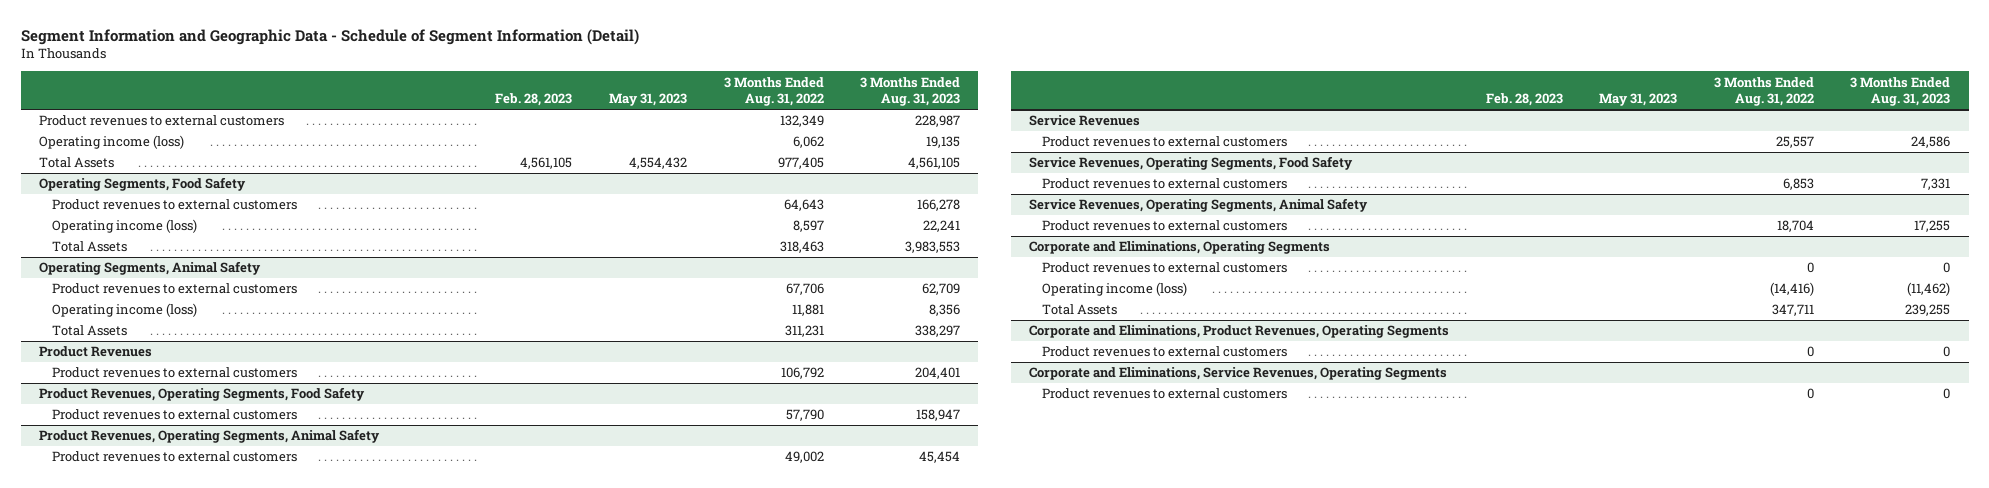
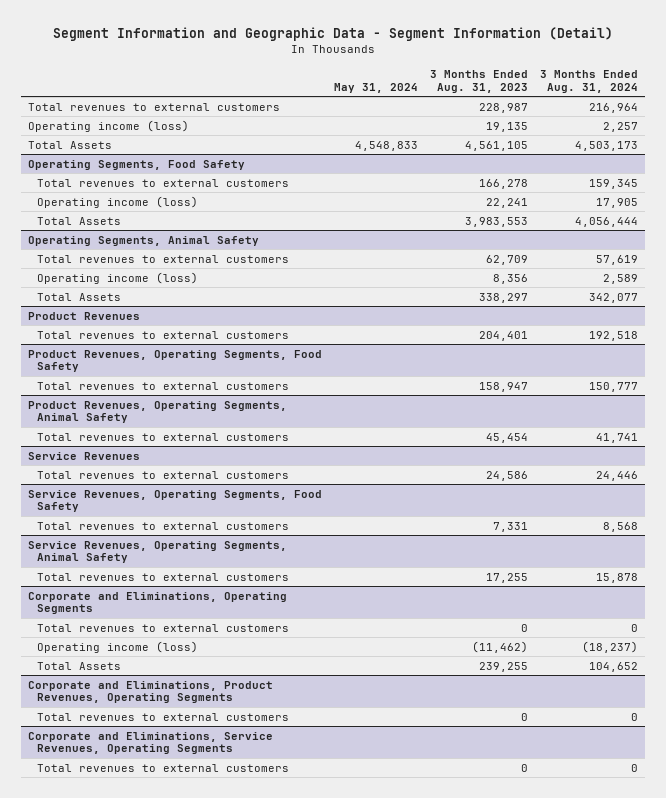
- Segment Information and Geographic Data - Schedule of Segment Information (Detail)
+ Segment Information and Geographic Data - Segment Information (Detail)
- | Feb. 28, 2023 | May 31, 2023 | 3 Months Ended Aug. 31, 2022 | 3 Months Ended Aug. 31, 2023
+ | May 31, 2024 | 3 Months Ended Aug. 31, 2023 | 3 Months Ended Aug. 31, 2024
- Product revenues to external customers | | | 132,349 | 228,987
+ Total revenues to external customers | | 228,987 | 216,964
@ Operating Segments, Food Safety
- Product revenues to external customers | | | 64,643 | 166,278
+ Total revenues to external customers | | 166,278 | 159,345
@ Operating Segments, Animal Safety
- Product revenues to external customers | | | 67,706 | 62,709
+ Total revenues to external customers | | 62,709 | 57,619
@ Product Revenues
- Product revenues to external customers | | | 106,792 | 204,401
+ Total revenues to external customers | | 204,401 | 192,518
@ Product Revenues, Operating Segments, Food Safety
- Product revenues to external customers | | | 57,790 | 158,947
+ Total revenues to external customers | | 158,947 | 150,777
@ Product Revenues, Operating Segments, Animal Safety
- Product revenues to external customers | | | 49,002 | 45,454
+ Total revenues to external customers | | 45,454 | 41,741
@ Service Revenues
- Product revenues to external customers | | | 25,557 | 24,586
+ Total revenues to external customers | | 24,586 | 24,446
@ Service Revenues, Operating Segments, Food Safety
- Product revenues to external customers | | | 6,853 | 7,331
+ Total revenues to external customers | | 7,331 | 8,568
@ Service Revenues, Operating Segments, Animal Safety
- Product revenues to external customers | | | 18,704 | 17,255
+ Total revenues to external customers | | 17,255 | 15,878
@ Corporate and Eliminations, Operating Segments
- Product revenues to external customers | | | 0 | 0
+ Total revenues to external customers | | 0 | 0
@ Corporate and Eliminations, Product Revenues, Operating Segments
- Product revenues to external customers | | | 0 | 0
+ Total revenues to external customers | | 0 | 0
@ Corporate and Eliminations, Service Revenues, Operating Segments
- Product revenues to external customers | | | 0 | 0
+ Total revenues to external customers | | 0 | 0

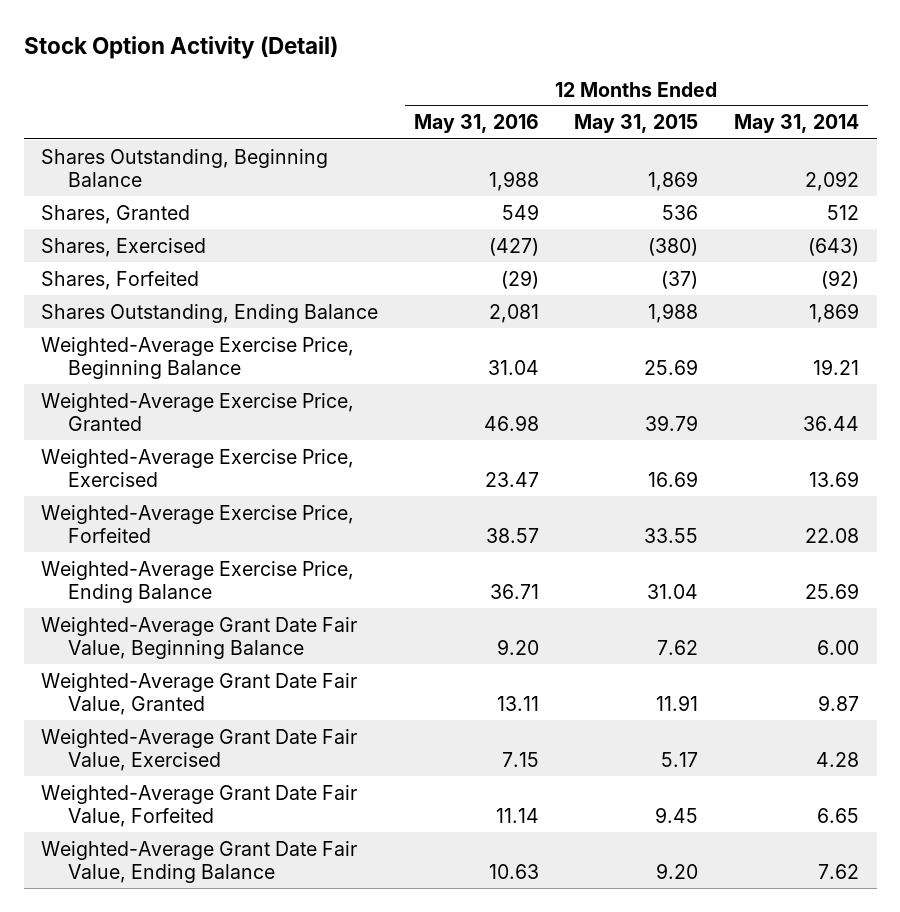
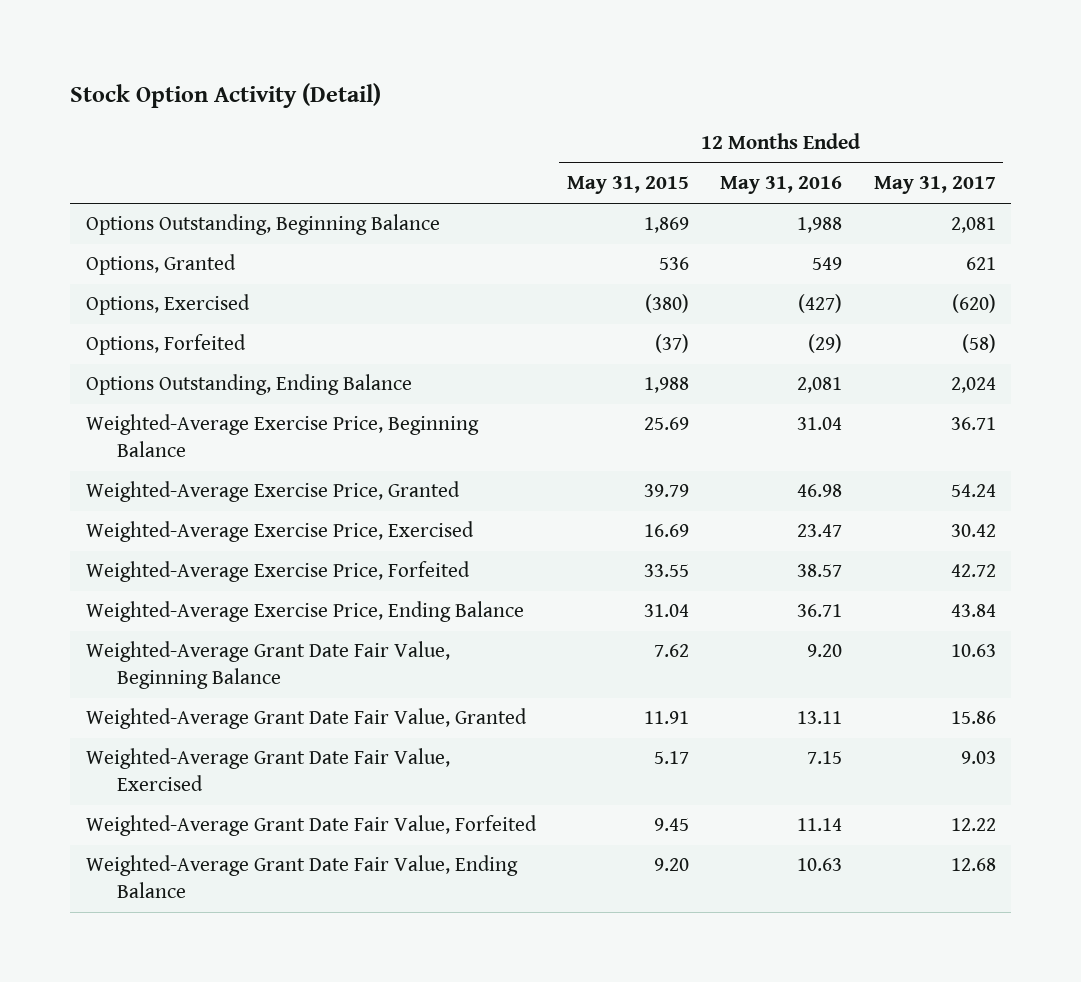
- | 12 Months Ended May 31, 2016 | 12 Months Ended May 31, 2015 | 12 Months Ended May 31, 2014
+ | 12 Months Ended May 31, 2015 | 12 Months Ended May 31, 2016 | 12 Months Ended May 31, 2017
- Shares Outstanding, Beginning Balance | 1,988 | 1,869 | 2,092
- Shares, Granted | 549 | 536 | 512
- Shares, Exercised | (427) | (380) | (643)
- Shares, Forfeited | (29) | (37) | (92)
- Shares Outstanding, Ending Balance | 2,081 | 1,988 | 1,869
+ Options Outstanding, Beginning Balance | 1,869 | 1,988 | 2,081
+ Options, Granted | 536 | 549 | 621
+ Options, Exercised | (380) | (427) | (620)
+ Options, Forfeited | (37) | (29) | (58)
+ Options Outstanding, Ending Balance | 1,988 | 2,081 | 2,024

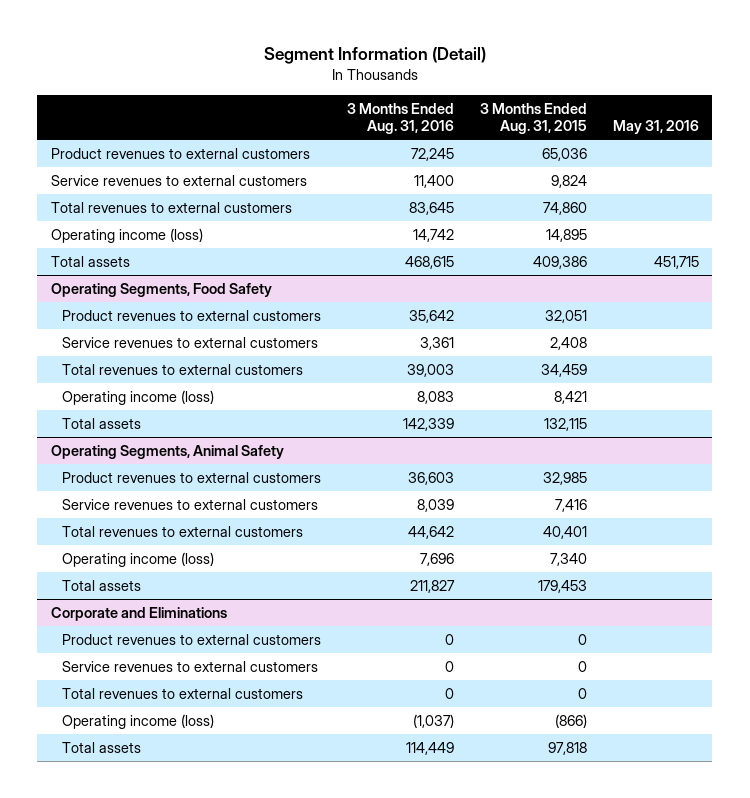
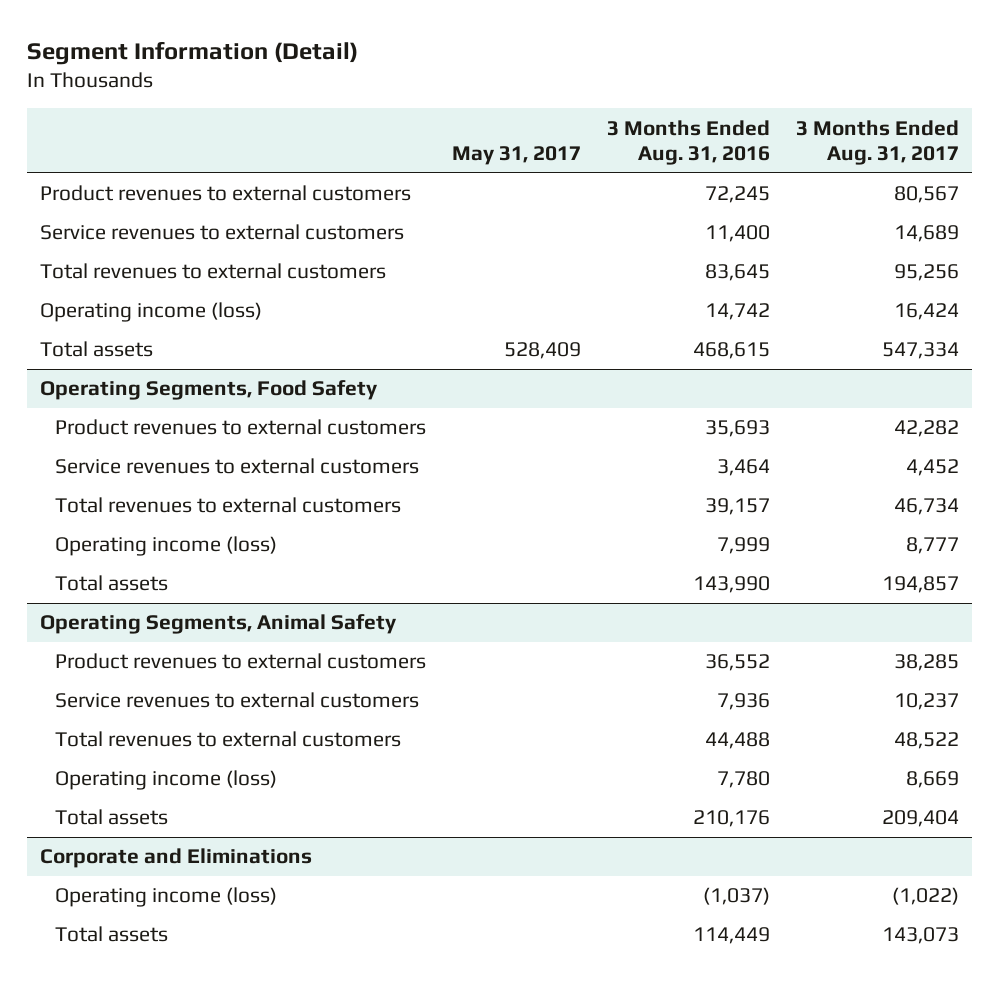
- | 3 Months Ended Aug. 31, 2016 | 3 Months Ended Aug. 31, 2015 | May 31, 2016
+ | May 31, 2017 | 3 Months Ended Aug. 31, 2016 | 3 Months Ended Aug. 31, 2017
@ Operating Segments, Food Safety
- Product revenues to external customers | 35,642 | 32,051 |
- Service revenues to external customers | 3,361 | 2,408 |
- Total revenues to external customers | 39,003 | 34,459 |
- Operating income (loss) | 8,083 | 8,421 |
- Total assets | 142,339 | 132,115 |
+ Product revenues to external customers | | 35,693 | 42,282
+ Service revenues to external customers | | 3,464 | 4,452
+ Total revenues to external customers | | 39,157 | 46,734
+ Operating income (loss) | | 7,999 | 8,777
+ Total assets | | 143,990 | 194,857
@ Operating Segments, Animal Safety
- Product revenues to external customers | 36,603 | 32,985 |
- Service revenues to external customers | 8,039 | 7,416 |
- Total revenues to external customers | 44,642 | 40,401 |
- Operating income (loss) | 7,696 | 7,340 |
- Total assets | 211,827 | 179,453 |
+ Product revenues to external customers | | 36,552 | 38,285
+ Service revenues to external customers | | 7,936 | 10,237
+ Total revenues to external customers | | 44,488 | 48,522
+ Operating income (loss) | | 7,780 | 8,669
+ Total assets | | 210,176 | 209,404
@ Corporate and Eliminations
- Product revenues to external customers | 0 | 0 |
- Service revenues to external customers | 0 | 0 |
- Total revenues to external customers | 0 | 0 |

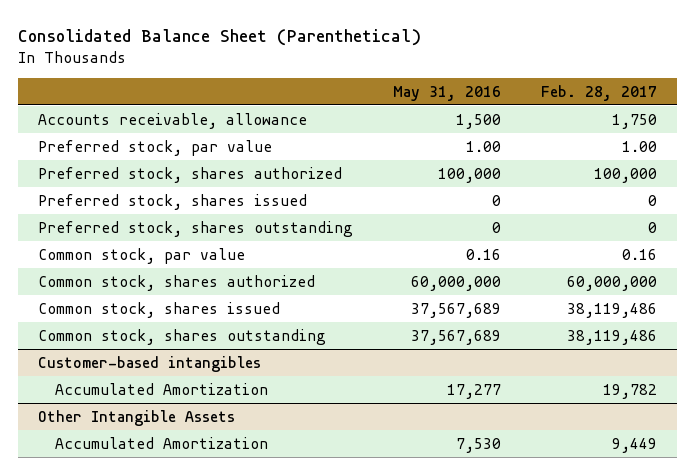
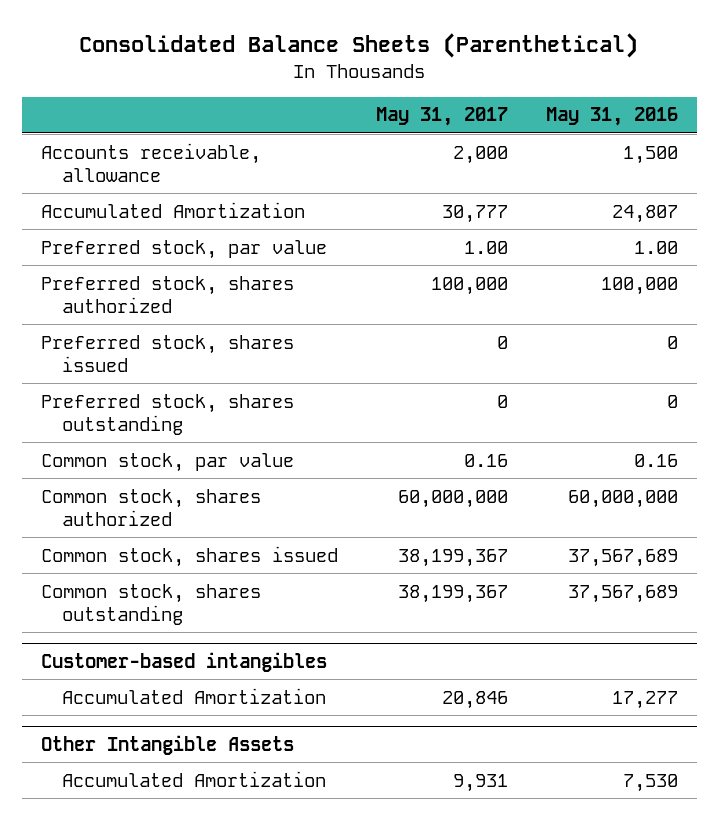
- Consolidated Balance Sheet (Parenthetical)
+ Consolidated Balance Sheets (Parenthetical)
- | May 31, 2016 | Feb. 28, 2017
+ | May 31, 2017 | May 31, 2016
+ Accumulated Amortization | 30,777 | 24,807

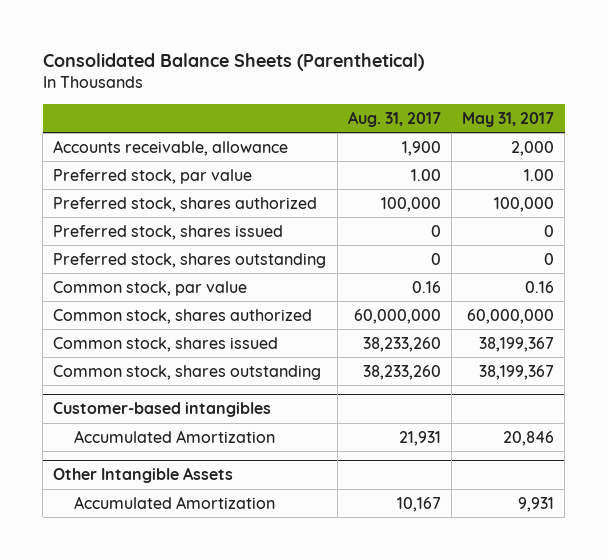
- | May 31, 2017 | May 31, 2016
+ | Aug. 31, 2017 | May 31, 2017
- Accumulated Amortization | 30,777 | 24,807

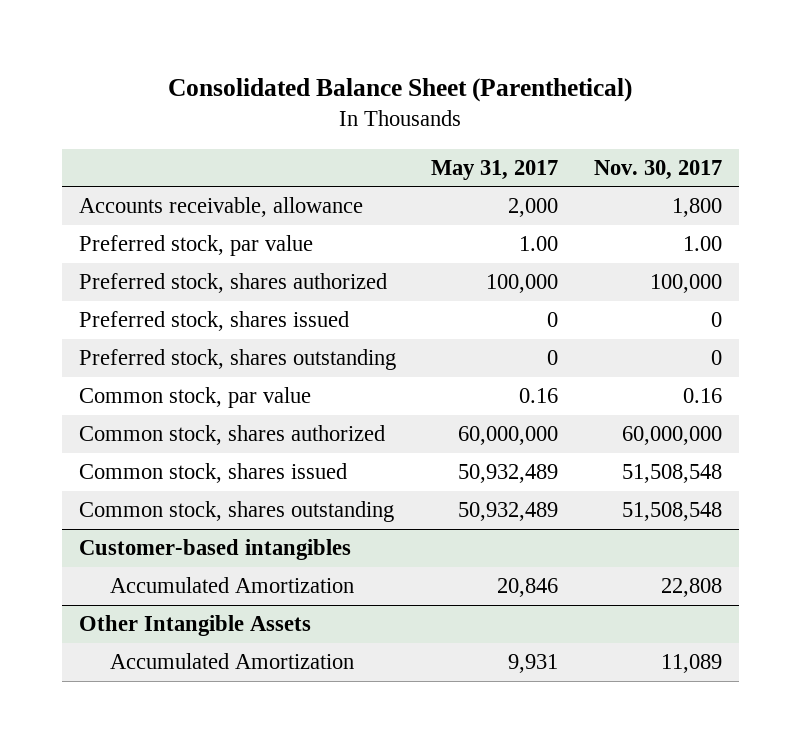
- Consolidated Balance Sheets (Parenthetical)
+ Consolidated Balance Sheet (Parenthetical)
- | Aug. 31, 2017 | May 31, 2017
+ | May 31, 2017 | Nov. 30, 2017
- Common stock, shares issued | 38,233,260 | 38,199,367
- Common stock, shares outstanding | 38,233,260 | 38,199,367
+ Common stock, shares issued | 50,932,489 | 51,508,548
+ Common stock, shares outstanding | 50,932,489 | 51,508,548

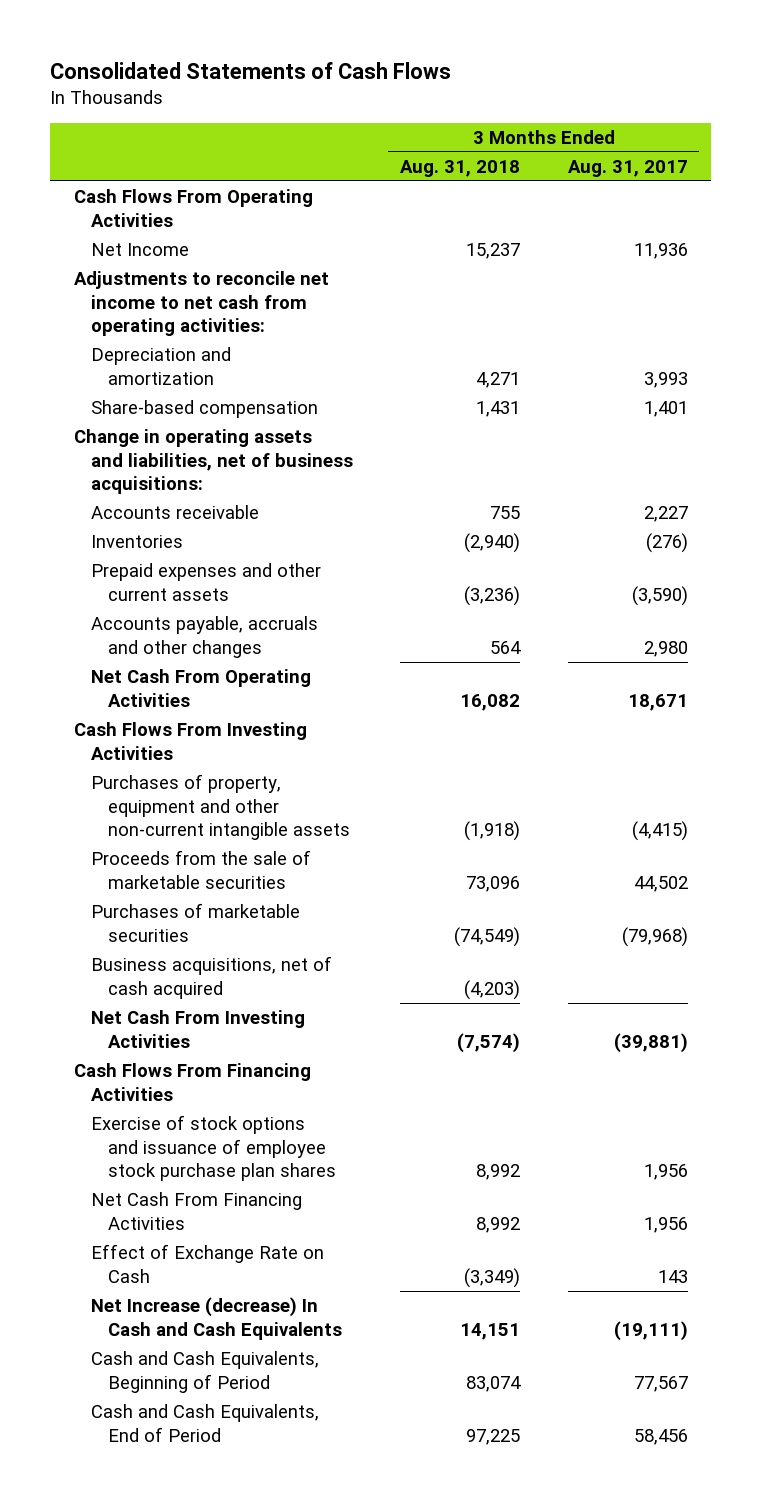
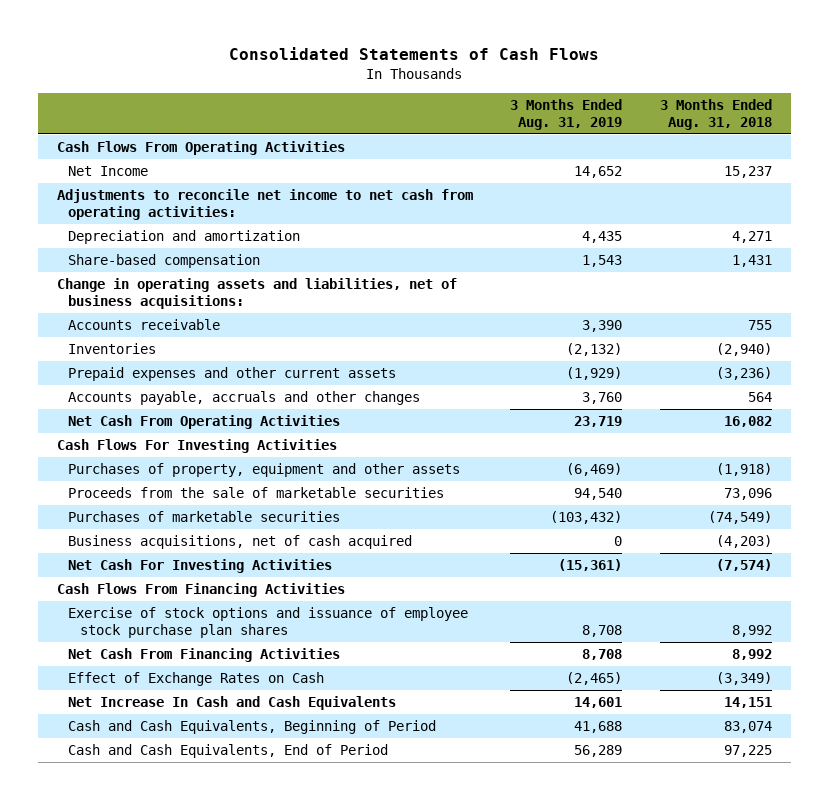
- | 3 Months Ended Aug. 31, 2018 | 3 Months Ended Aug. 31, 2017
+ | 3 Months Ended Aug. 31, 2019 | 3 Months Ended Aug. 31, 2018
- Cash Flows From Investing Activities
- Purchases of property, equipment and other non-current intangible assets | (1,918) | (4,415)
+ Cash Flows For Investing Activities
+ Purchases of property, equipment and other assets | (6,469) | (1,918)
- Net Cash From Investing Activities | (7,574) | (39,881)
+ Net Cash For Investing Activities | (15,361) | (7,574)
- Effect of Exchange Rate on Cash | (3,349) | 143
- Net Increase (decrease) In Cash and Cash Equivalents | 14,151 | (19,111)
+ Effect of Exchange Rates on Cash | (2,465) | (3,349)
+ Net Increase In Cash and Cash Equivalents | 14,601 | 14,151

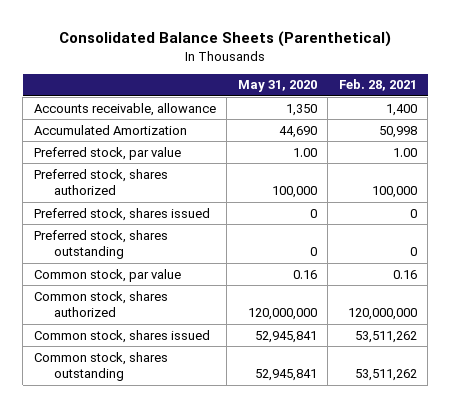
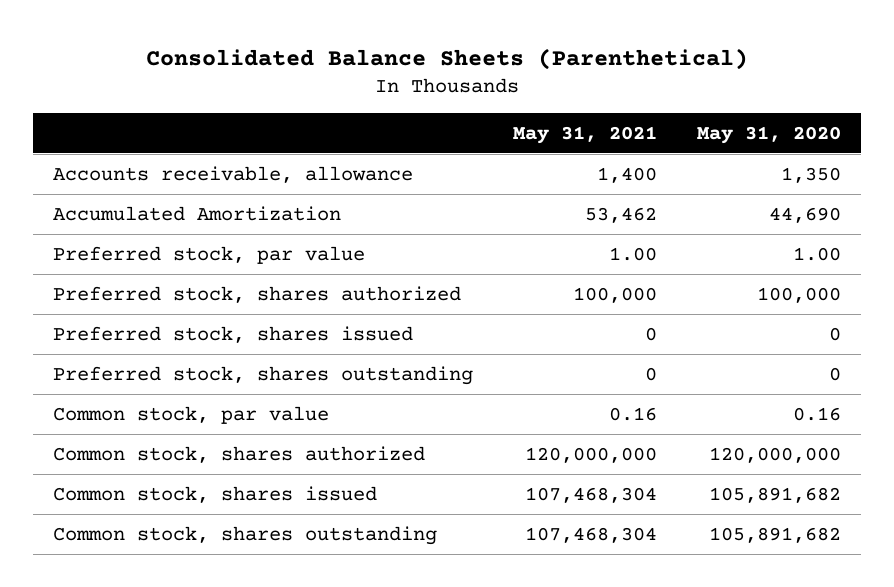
- | May 31, 2020 | Feb. 28, 2021
+ | May 31, 2021 | May 31, 2020
- Common stock, shares issued | 52,945,841 | 53,511,262
- Common stock, shares outstanding | 52,945,841 | 53,511,262
+ Common stock, shares issued | 107,468,304 | 105,891,682
+ Common stock, shares outstanding | 107,468,304 | 105,891,682

